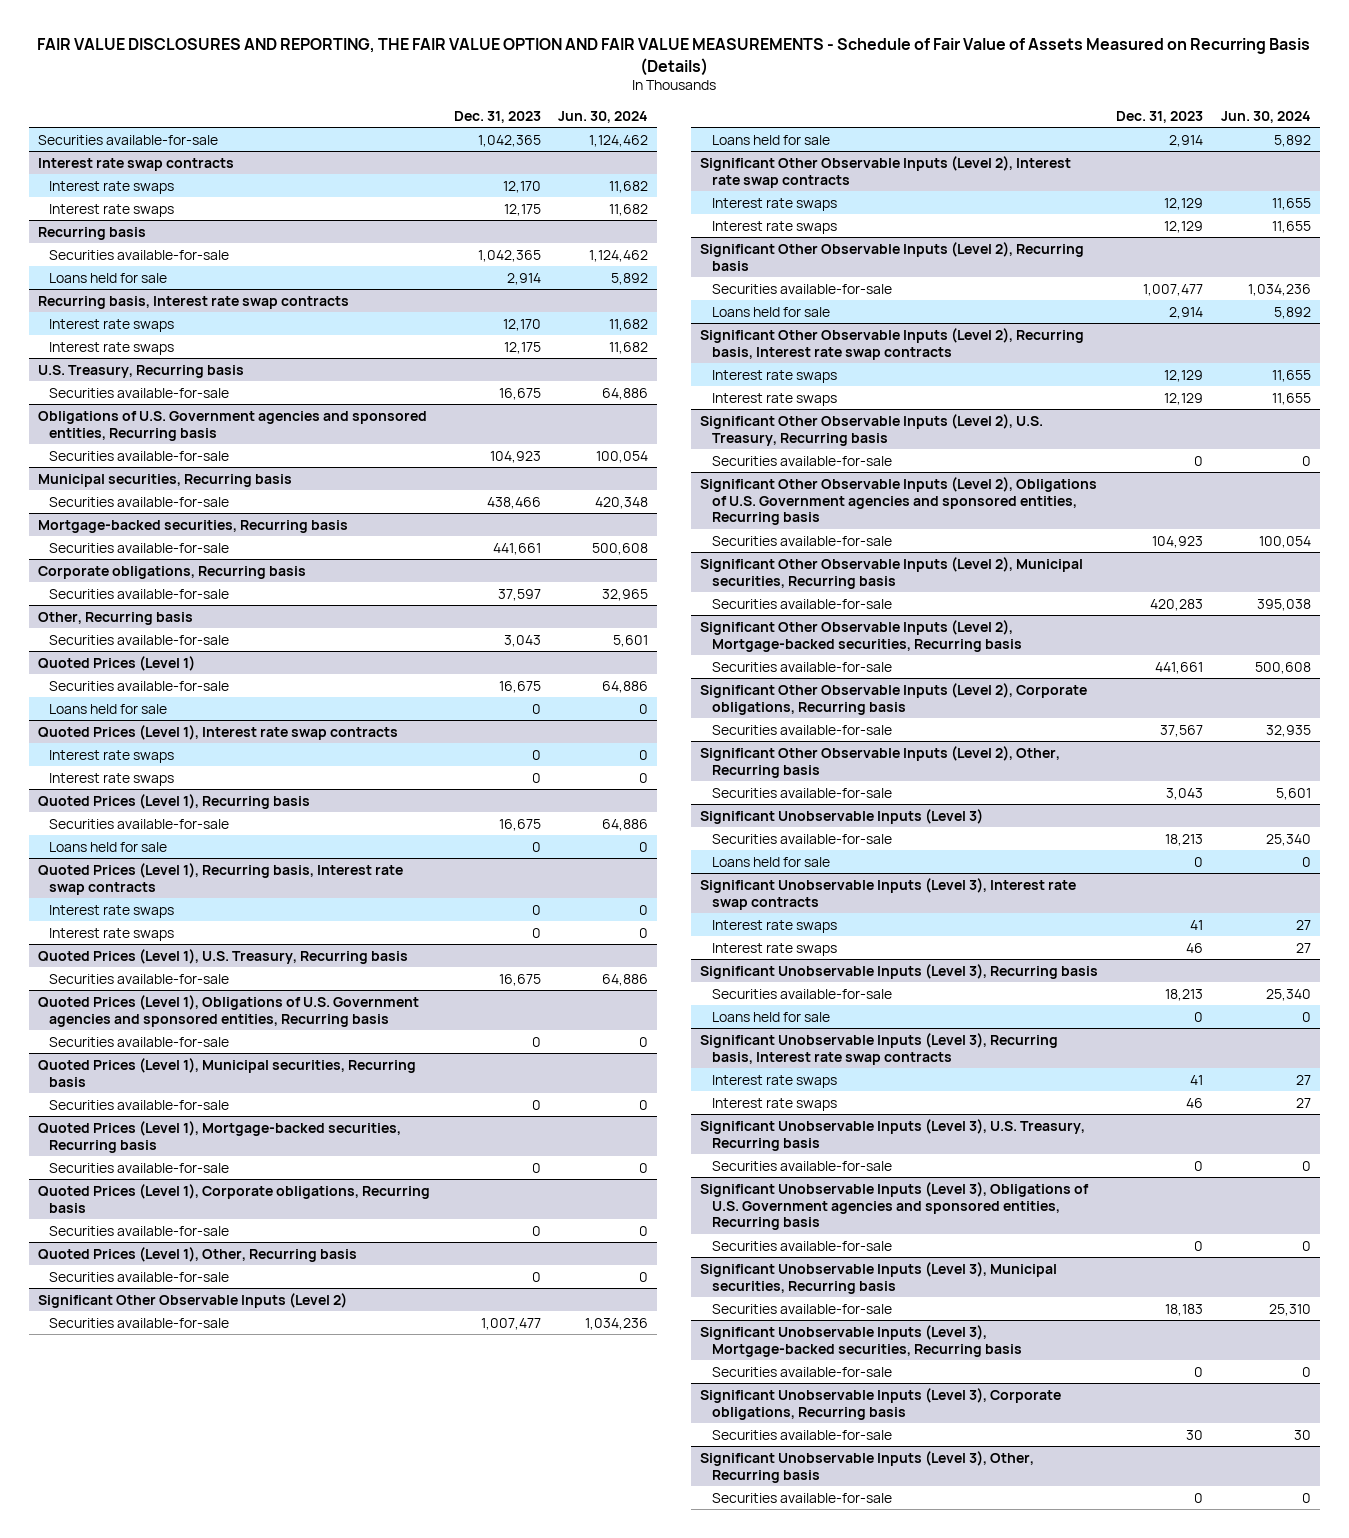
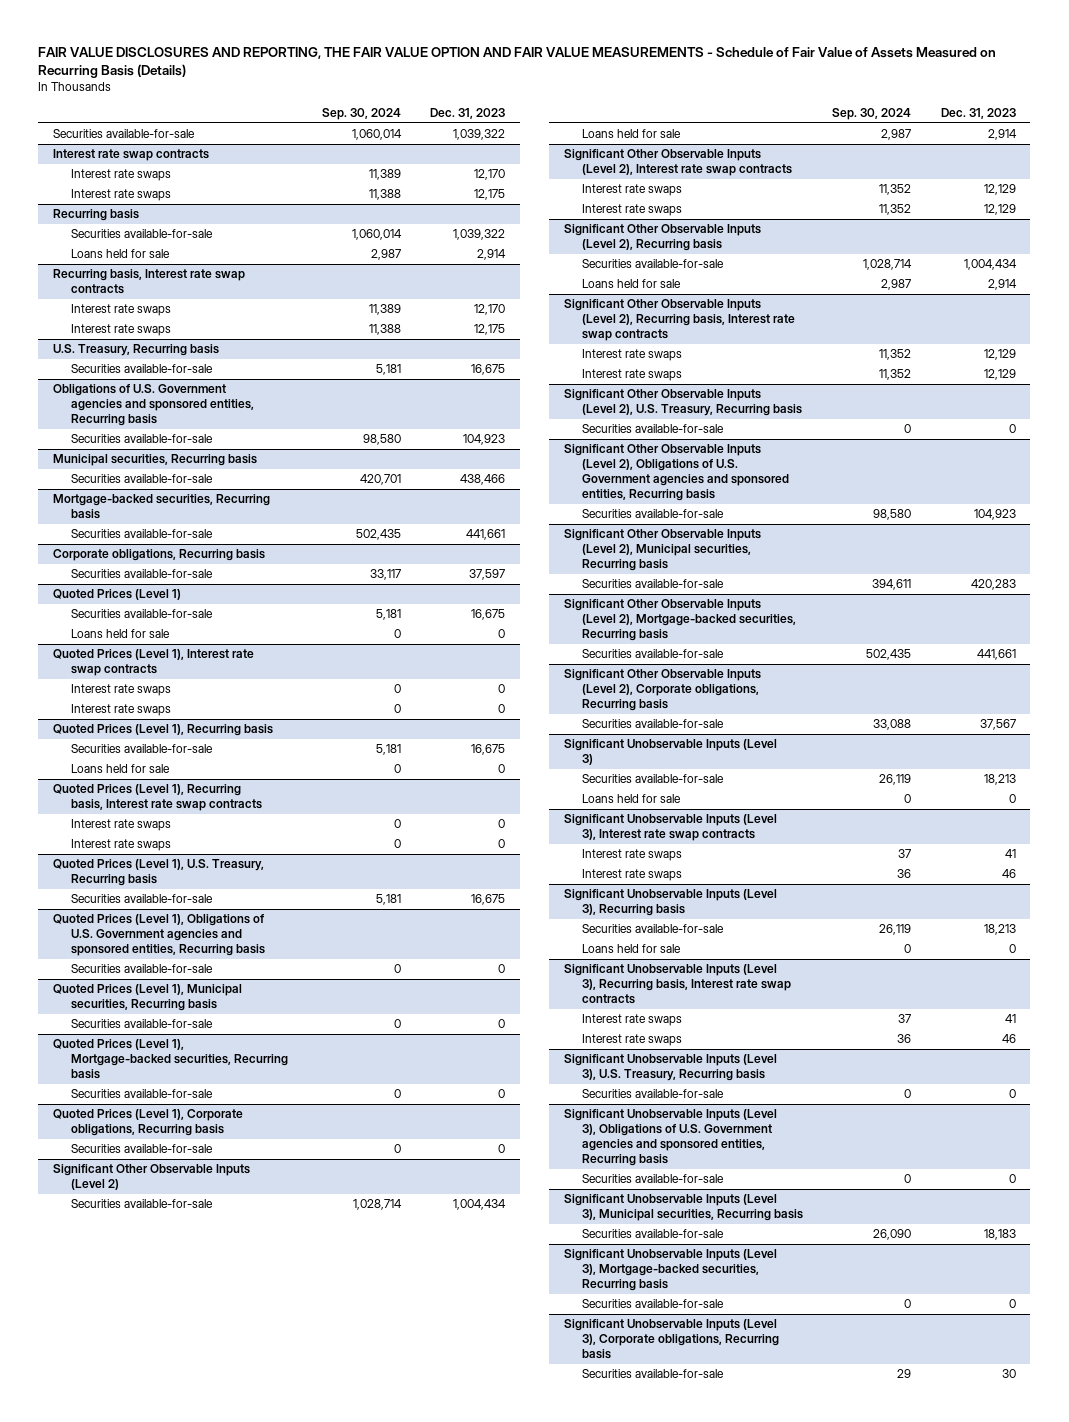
- | Dec. 31, 2023 | Jun. 30, 2024
+ | Sep. 30, 2024 | Dec. 31, 2023
- Securities available-for-sale | 1,042,365 | 1,124,462
+ Securities available-for-sale | 1,060,014 | 1,039,322
@ Recurring basis
- Securities available-for-sale | 1,042,365 | 1,124,462
+ Securities available-for-sale | 1,060,014 | 1,039,322
- Other, Recurring basis
- Securities available-for-sale | 3,043 | 5,601
- Quoted Prices (Level 1), Other, Recurring basis
- Securities available-for-sale | 0 | 0
@ Significant Other Observable Inputs (Level 2)
- Securities available-for-sale | 1,007,477 | 1,034,236
+ Securities available-for-sale | 1,028,714 | 1,004,434
@ Significant Other Observable Inputs (Level 2), Recurring basis
- Securities available-for-sale | 1,007,477 | 1,034,236
+ Securities available-for-sale | 1,028,714 | 1,004,434
- Significant Other Observable Inputs (Level 2), Other, Recurring basis
- Securities available-for-sale | 3,043 | 5,601
- Significant Unobservable Inputs (Level 3), Other, Recurring basis
- Securities available-for-sale | 0 | 0

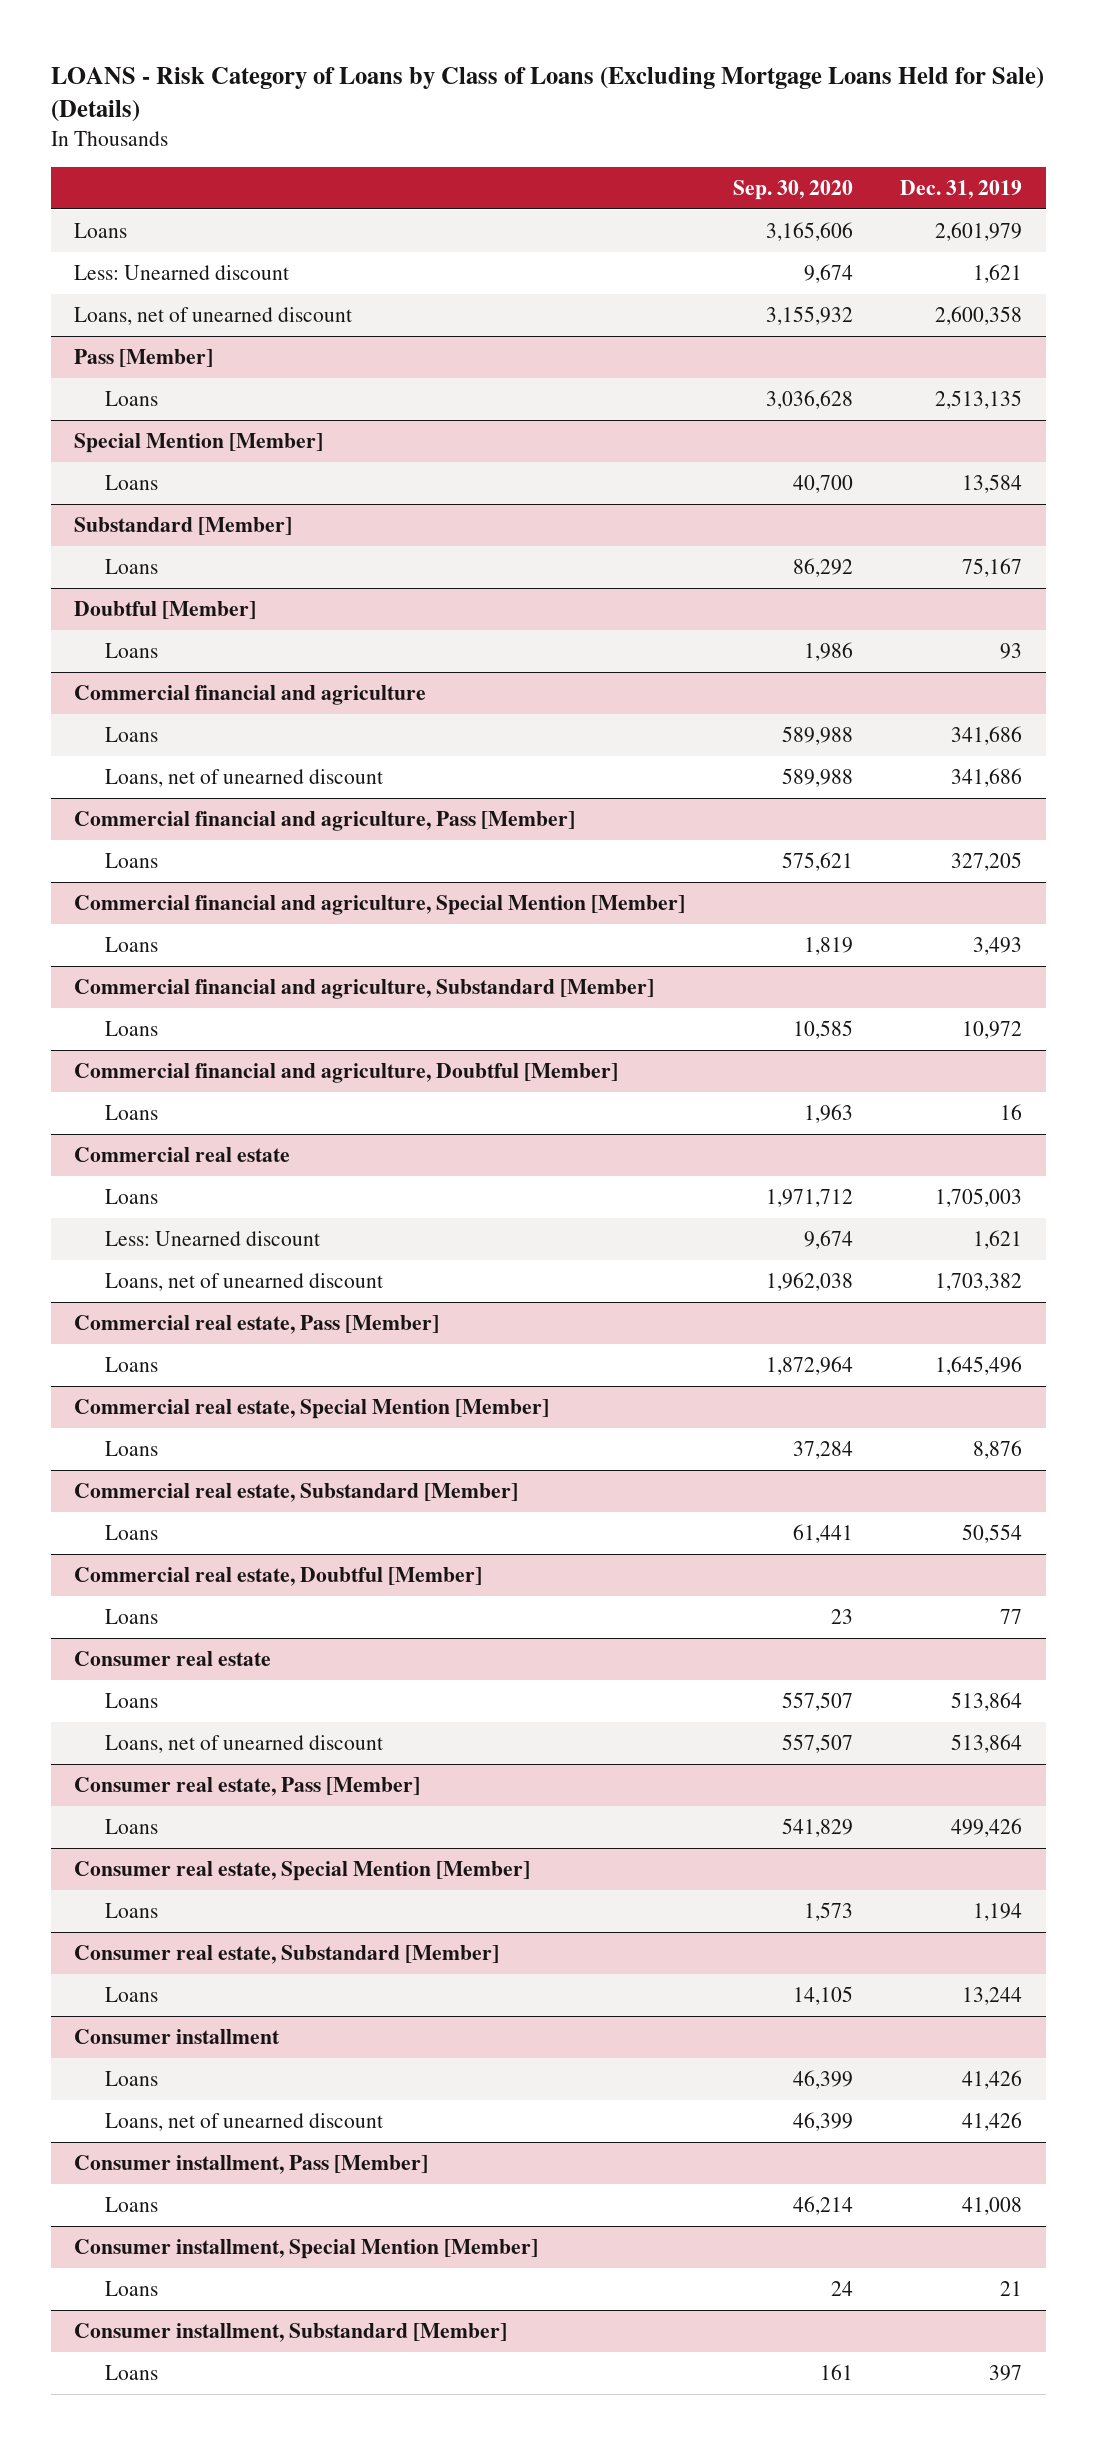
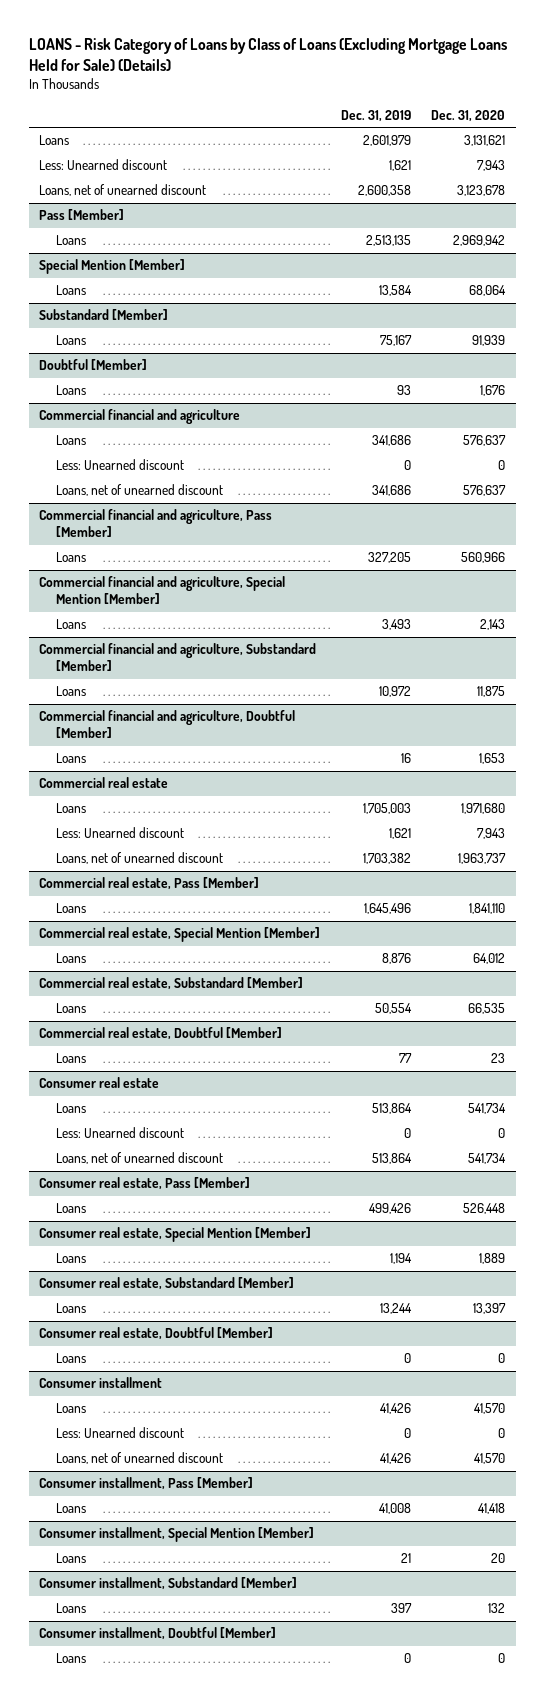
- | Sep. 30, 2020 | Dec. 31, 2019
+ | Dec. 31, 2019 | Dec. 31, 2020
@ Commercial financial and agriculture
+ Less: Unearned discount | 0 | 0
@ Consumer real estate
+ Less: Unearned discount | 0 | 0
+ Consumer real estate, Doubtful [Member]
+ Loans | 0 | 0
@ Consumer installment
+ Less: Unearned discount | 0 | 0
+ Consumer installment, Doubtful [Member]
+ Loans | 0 | 0

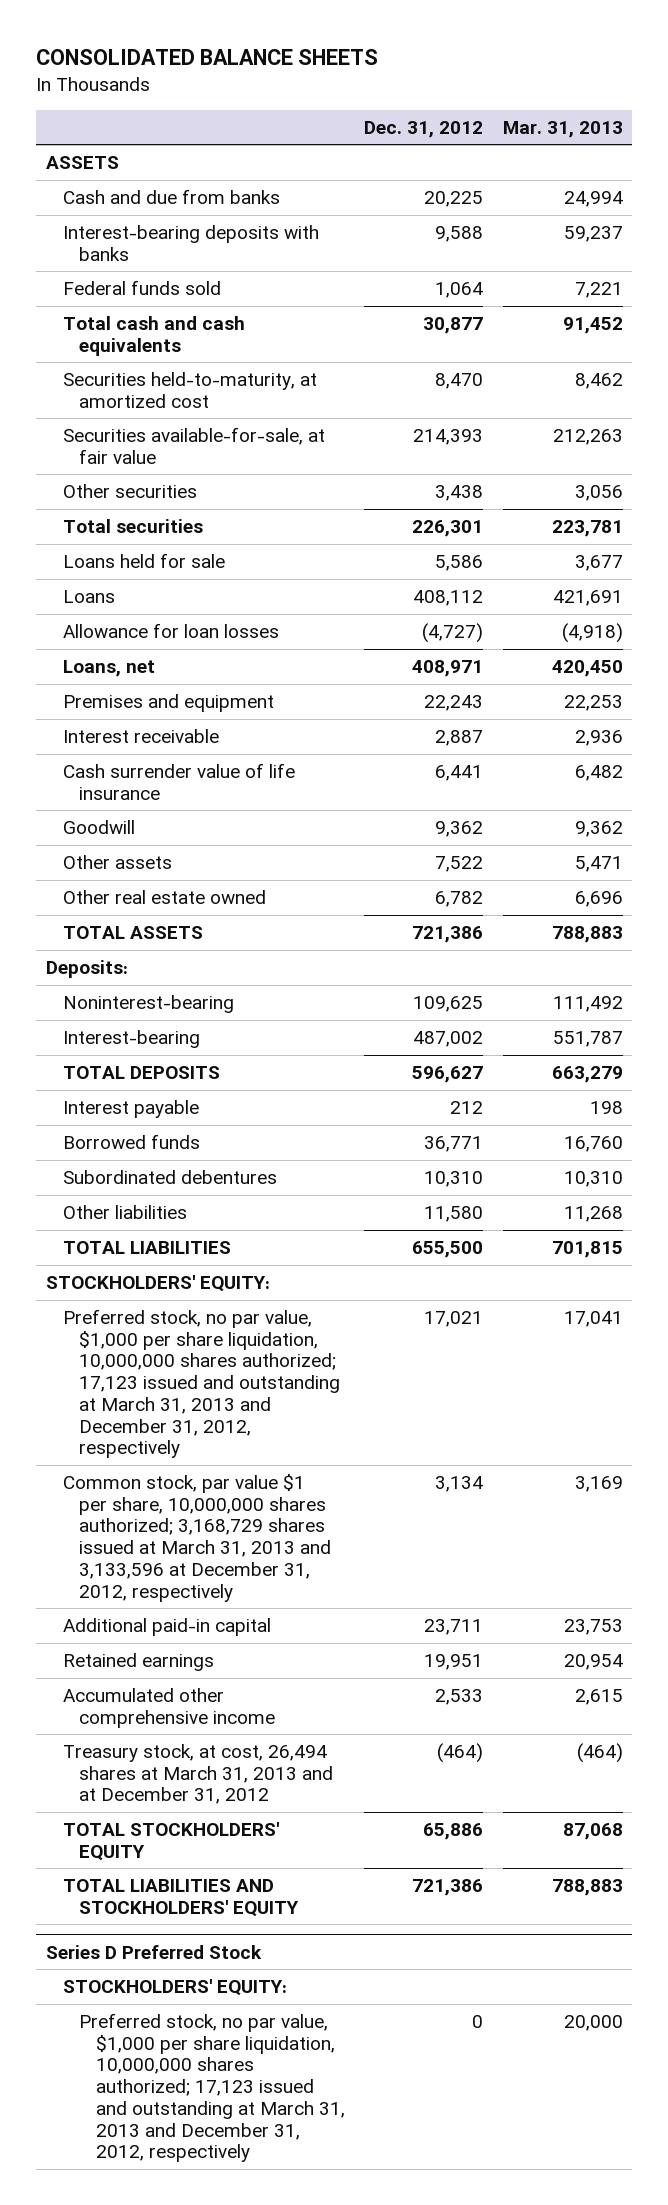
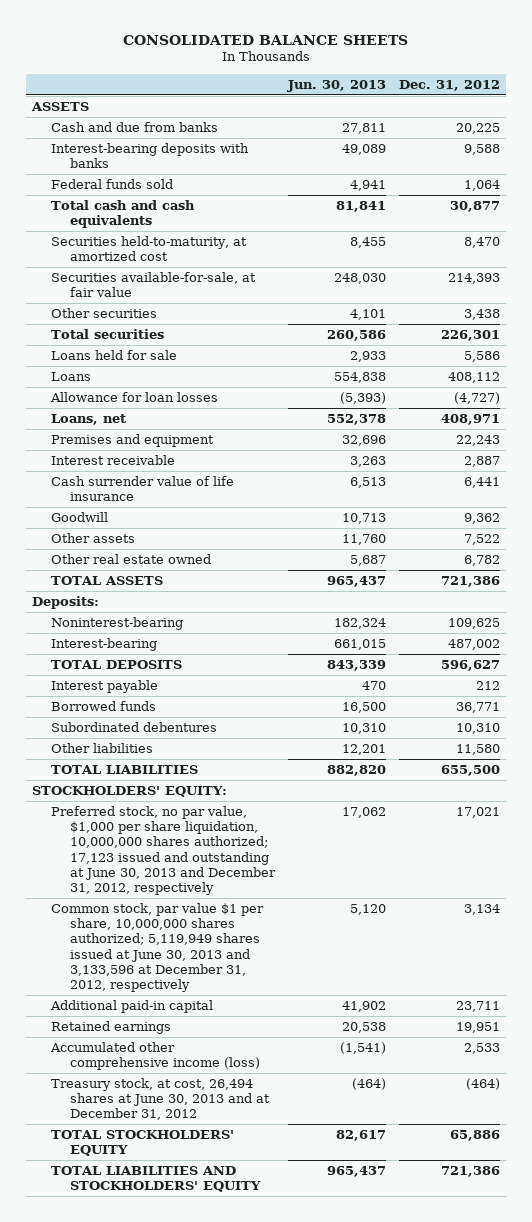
- | Dec. 31, 2012 | Mar. 31, 2013
+ | Jun. 30, 2013 | Dec. 31, 2012
- Preferred stock, no par value, $1,000 per share liquidation, 10,000,000 shares authorized; 17,123 issued and outstanding at March 31, 2013 and December 31, 2012, respectively | 17,021 | 17,041
- Common stock, par value $1 per share, 10,000,000 shares authorized; 3,168,729 shares issued at March 31, 2013 and 3,133,596 at December 31, 2012, respectively | 3,134 | 3,169
+ Preferred stock, no par value, $1,000 per share liquidation, 10,000,000 shares authorized; 17,123 issued and outstanding at June 30, 2013 and December 31, 2012, respectively | 17,062 | 17,021
+ Common stock, par value $1 per share, 10,000,000 shares authorized; 5,119,949 shares issued at June 30, 2013 and 3,133,596 at December 31, 2012, respectively | 5,120 | 3,134
- Accumulated other comprehensive income | 2,533 | 2,615
- Treasury stock, at cost, 26,494 shares at March 31, 2013 and at December 31, 2012 | (464) | (464)
+ Accumulated other comprehensive income (loss) | (1,541) | 2,533
+ Treasury stock, at cost, 26,494 shares at June 30, 2013 and at December 31, 2012 | (464) | (464)
- Series D Preferred Stock
- STOCKHOLDERS' EQUITY:
- Preferred stock, no par value, $1,000 per share liquidation, 10,000,000 shares authorized; 17,123 issued and outstanding at March 31, 2013 and December 31, 2012, respectively | 0 | 20,000

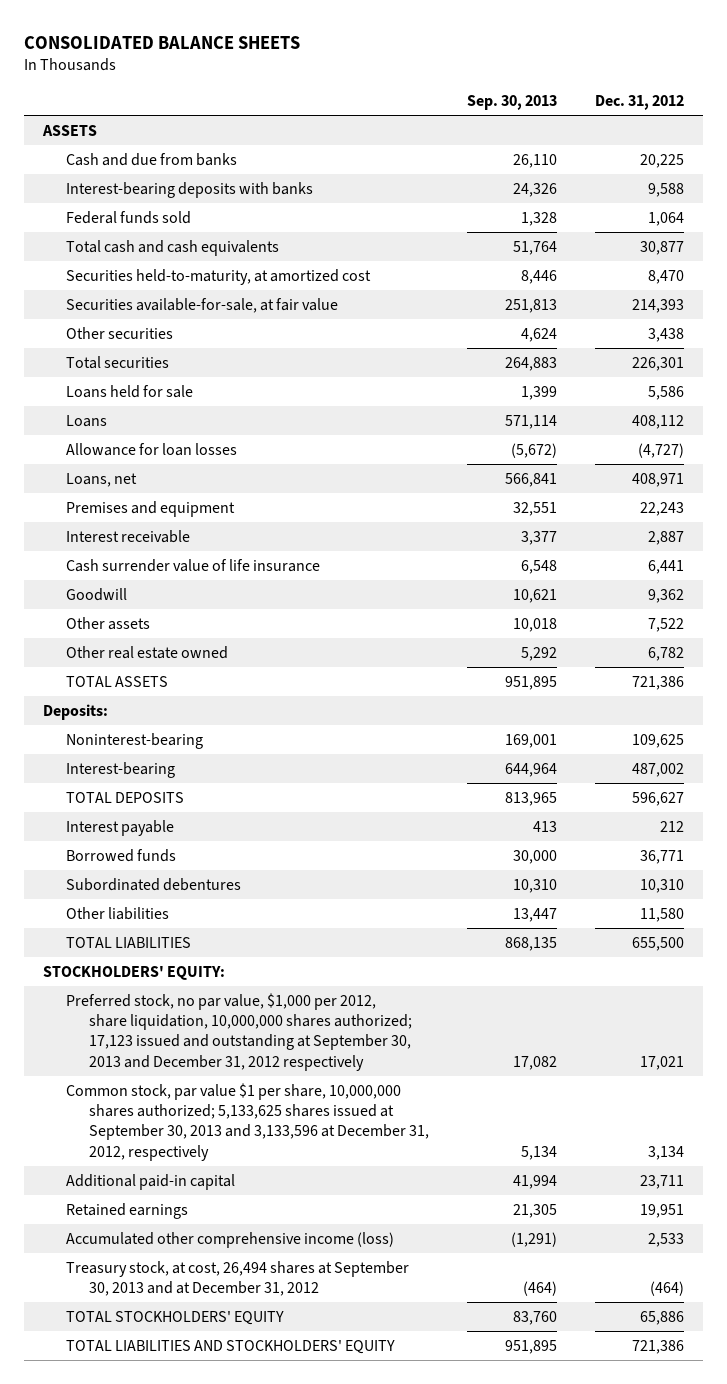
- | Jun. 30, 2013 | Dec. 31, 2012
+ | Sep. 30, 2013 | Dec. 31, 2012
- Preferred stock, no par value, $1,000 per share liquidation, 10,000,000 shares authorized; 17,123 issued and outstanding at June 30, 2013 and December 31, 2012, respectively | 17,062 | 17,021
- Common stock, par value $1 per share, 10,000,000 shares authorized; 5,119,949 shares issued at June 30, 2013 and 3,133,596 at December 31, 2012, respectively | 5,120 | 3,134
+ Preferred stock, no par value, $1,000 per 2012, share liquidation, 10,000,000 shares authorized; 17,123 issued and outstanding at September 30, 2013 and December 31, 2012 respectively | 17,082 | 17,021
+ Common stock, par value $1 per share, 10,000,000 shares authorized; 5,133,625 shares issued at September 30, 2013 and 3,133,596 at December 31, 2012, respectively | 5,134 | 3,134
- Treasury stock, at cost, 26,494 shares at June 30, 2013 and at December 31, 2012 | (464) | (464)
+ Treasury stock, at cost, 26,494 shares at September 30, 2013 and at December 31, 2012 | (464) | (464)

